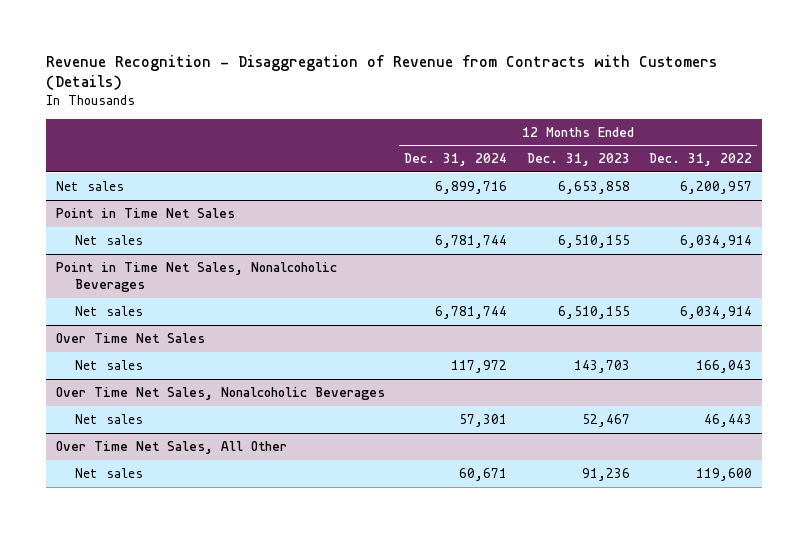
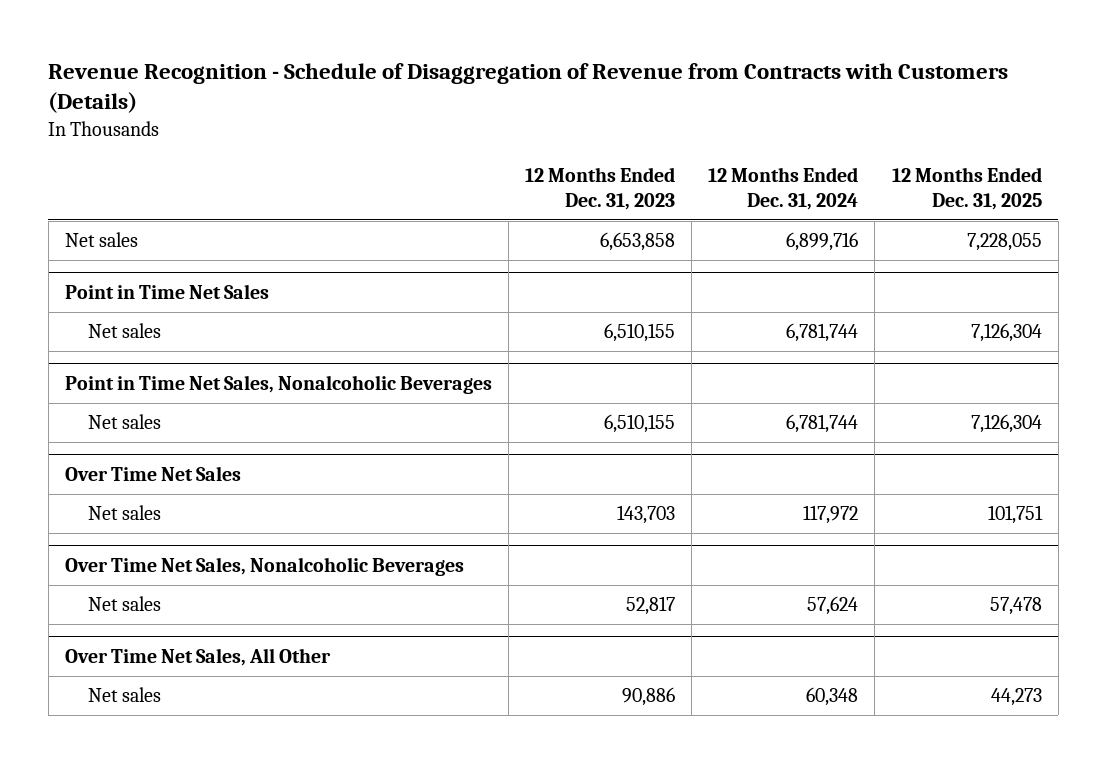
- Revenue Recognition - Disaggregation of Revenue from Contracts with Customers (Details)
+ Revenue Recognition - Schedule of Disaggregation of Revenue from Contracts with Customers (Details)
- | 12 Months Ended Dec. 31, 2024 | 12 Months Ended Dec. 31, 2023 | 12 Months Ended Dec. 31, 2022
+ | 12 Months Ended Dec. 31, 2023 | 12 Months Ended Dec. 31, 2024 | 12 Months Ended Dec. 31, 2025
@ Over Time Net Sales, Nonalcoholic Beverages
- Net sales | 57,301 | 52,467 | 46,443
+ Net sales | 52,817 | 57,624 | 57,478
@ Over Time Net Sales, All Other
- Net sales | 60,671 | 91,236 | 119,600
+ Net sales | 90,886 | 60,348 | 44,273

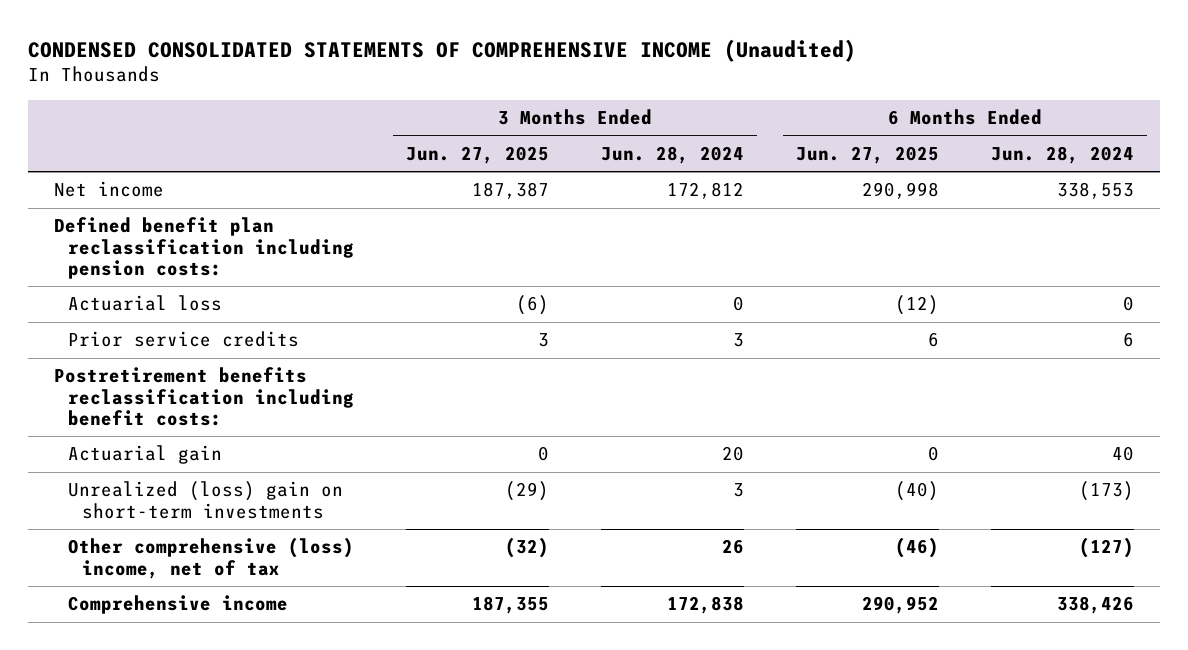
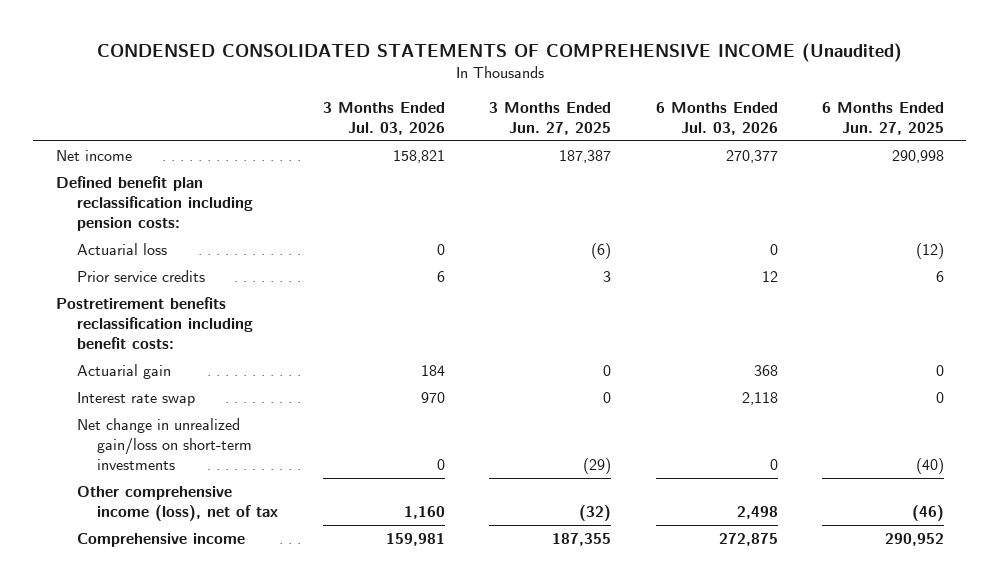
- | 3 Months Ended Jun. 27, 2025 | 3 Months Ended Jun. 28, 2024 | 6 Months Ended Jun. 27, 2025 | 6 Months Ended Jun. 28, 2024
+ | 3 Months Ended Jul. 03, 2026 | 3 Months Ended Jun. 27, 2025 | 6 Months Ended Jul. 03, 2026 | 6 Months Ended Jun. 27, 2025
- Unrealized (loss) gain on short-term investments | (29) | 3 | (40) | (173)
- Other comprehensive (loss) income, net of tax | (32) | 26 | (46) | (127)
+ Interest rate swap | 970 | 0 | 2,118 | 0
+ Net change in unrealized gain/loss on short-term investments | 0 | (29) | 0 | (40)
+ Other comprehensive income (loss), net of tax | 1,160 | (32) | 2,498 | (46)

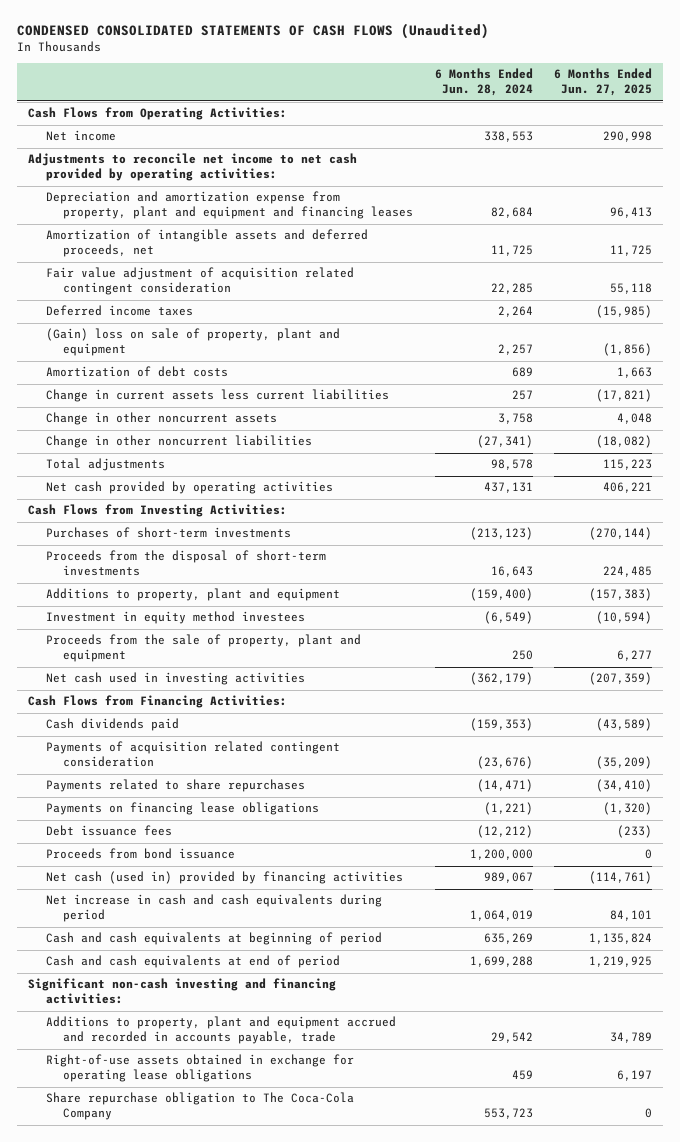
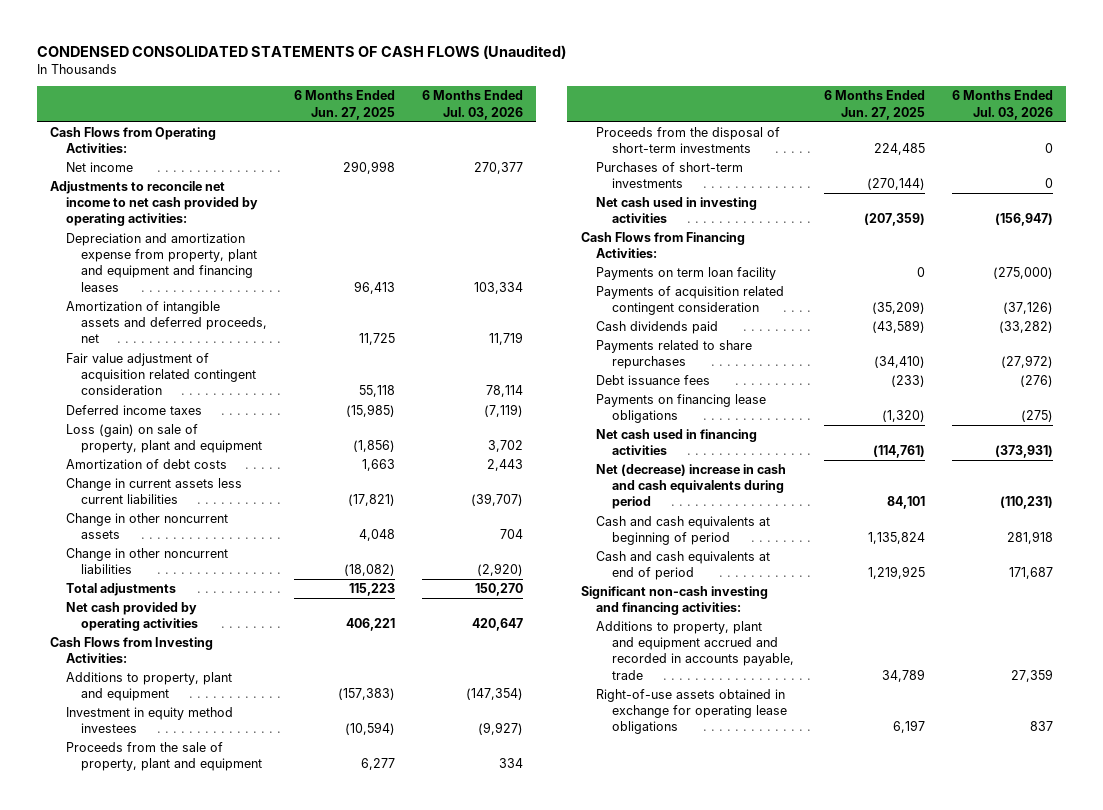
- | 6 Months Ended Jun. 28, 2024 | 6 Months Ended Jun. 27, 2025
+ | 6 Months Ended Jun. 27, 2025 | 6 Months Ended Jul. 03, 2026
- (Gain) loss on sale of property, plant and equipment | 2,257 | (1,856)
+ Loss (gain) on sale of property, plant and equipment | (1,856) | 3,702
moved down: Proceeds from the disposal of short-term investments | 224,485 | 0
moved down: Purchases of short-term investments | (270,144) | 0
+ Payments on term loan facility | 0 | (275,000)
moved down: Cash dividends paid | (43,589) | (33,282)
- Proceeds from bond issuance | 1,200,000 | 0
- Net cash (used in) provided by financing activities | 989,067 | (114,761)
- Net increase in cash and cash equivalents during period | 1,064,019 | 84,101
moved down: Payments on financing lease obligations | (1,320) | (275)
+ Net cash used in financing activities | (114,761) | (373,931)
+ Net (decrease) increase in cash and cash equivalents during period | 84,101 | (110,231)
- Share repurchase obligation to The Coca-Cola Company | 553,723 | 0

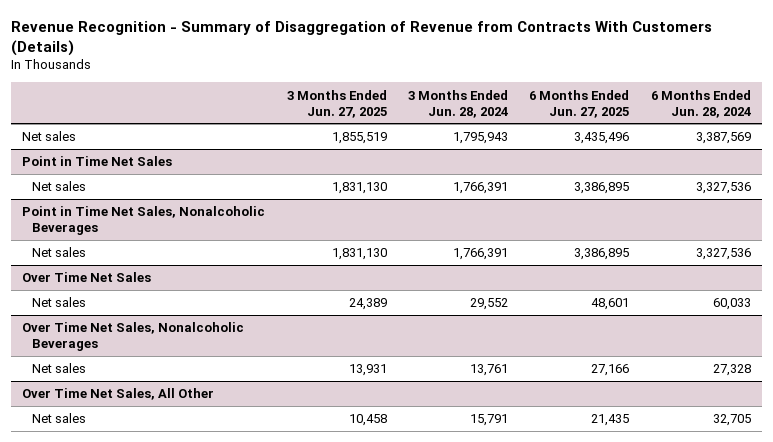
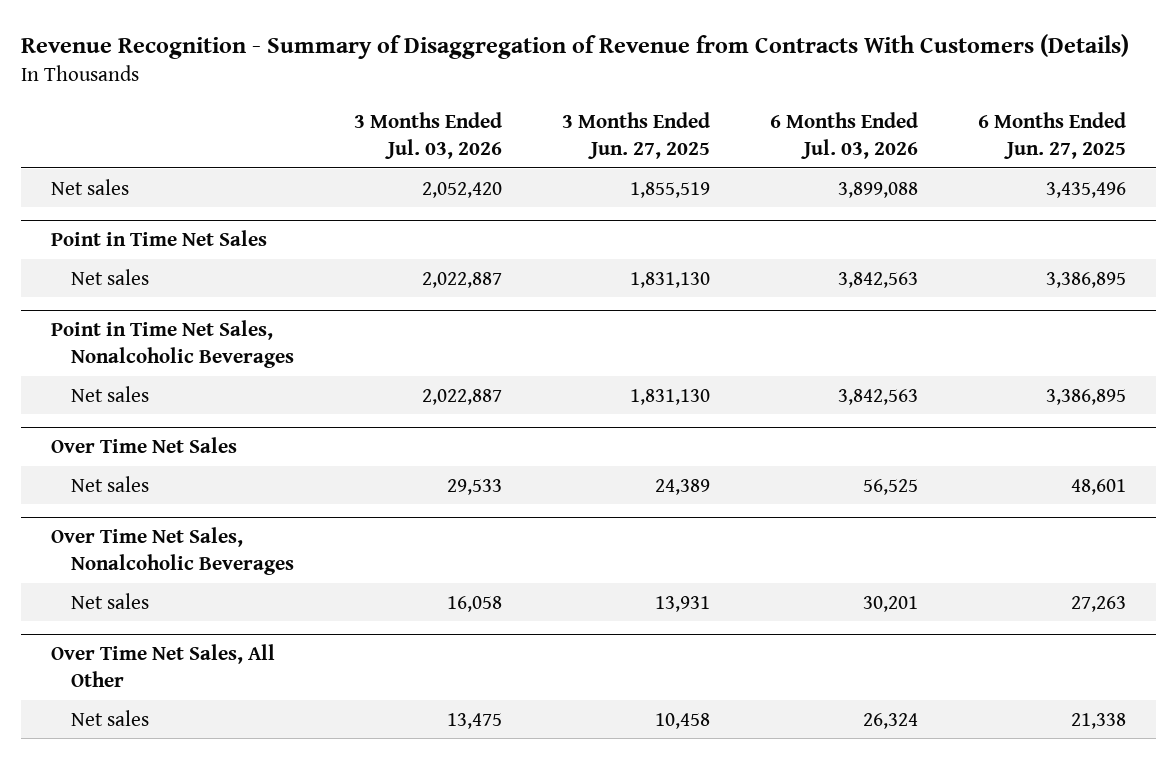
- | 3 Months Ended Jun. 27, 2025 | 3 Months Ended Jun. 28, 2024 | 6 Months Ended Jun. 27, 2025 | 6 Months Ended Jun. 28, 2024
+ | 3 Months Ended Jul. 03, 2026 | 3 Months Ended Jun. 27, 2025 | 6 Months Ended Jul. 03, 2026 | 6 Months Ended Jun. 27, 2025
@ Over Time Net Sales, Nonalcoholic Beverages
- Net sales | 13,931 | 13,761 | 27,166 | 27,328
+ Net sales | 16,058 | 13,931 | 30,201 | 27,263
@ Over Time Net Sales, All Other
- Net sales | 10,458 | 15,791 | 21,435 | 32,705
+ Net sales | 13,475 | 10,458 | 26,324 | 21,338

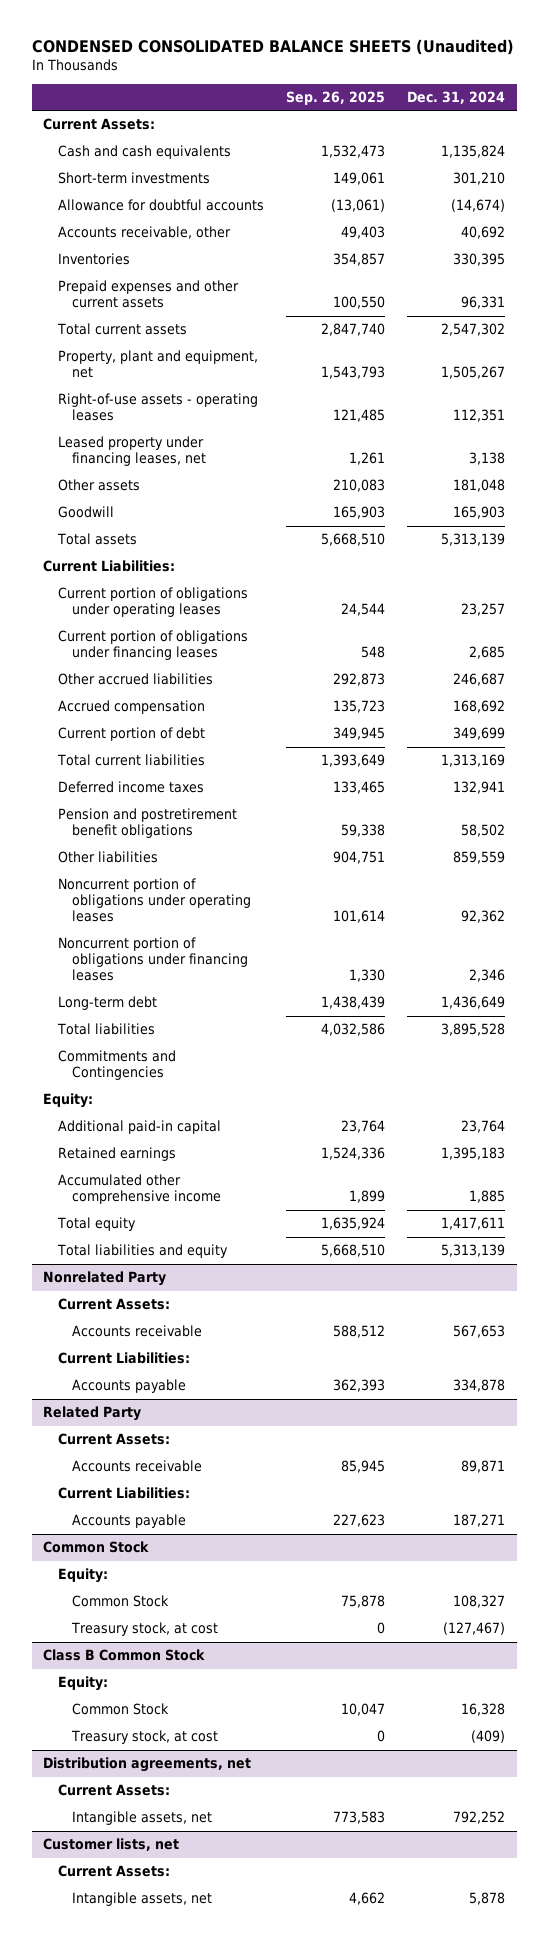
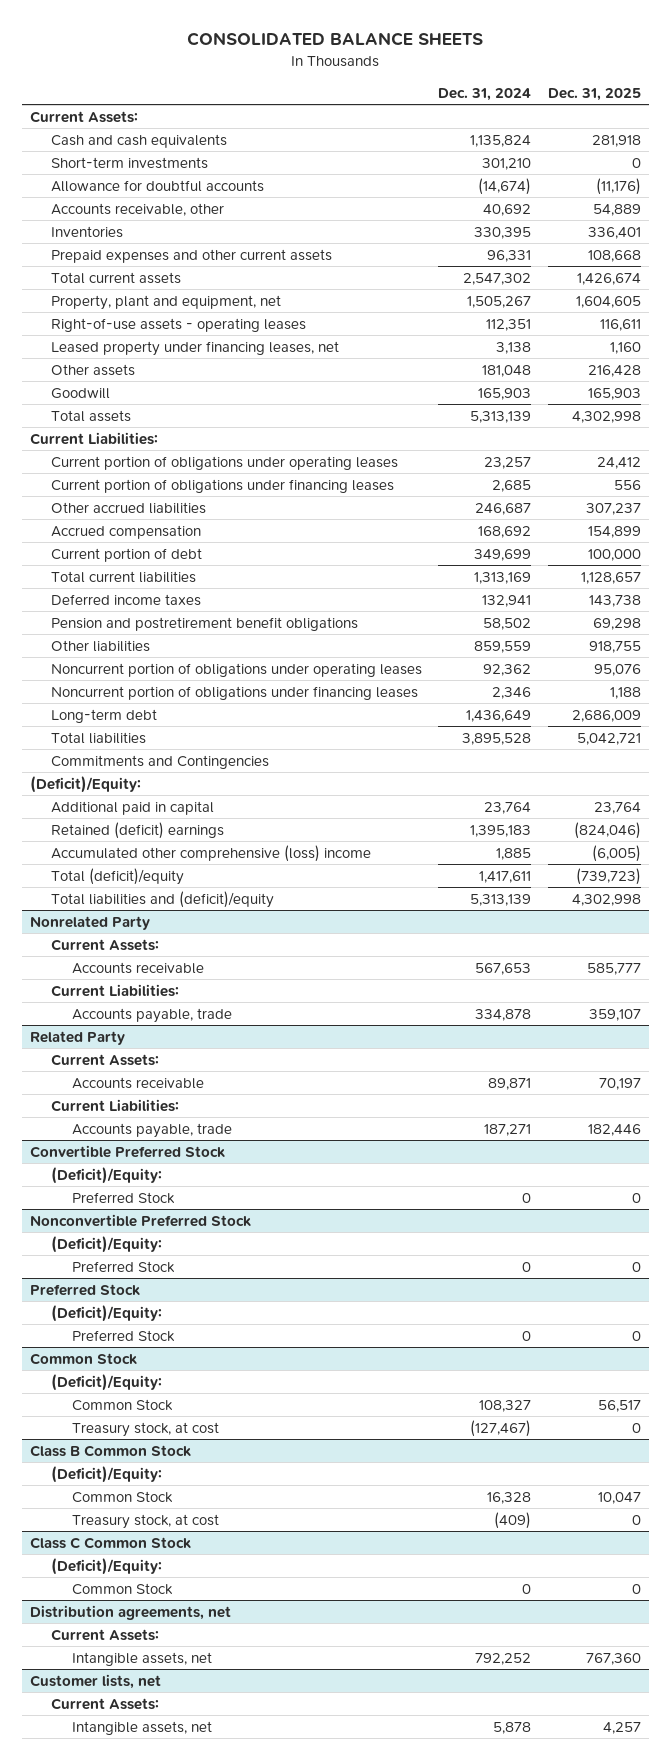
- CONDENSED CONSOLIDATED BALANCE SHEETS (Unaudited)
+ CONSOLIDATED BALANCE SHEETS
- | Sep. 26, 2025 | Dec. 31, 2024
+ | Dec. 31, 2024 | Dec. 31, 2025
- Equity:
- Additional paid-in capital | 23,764 | 23,764
- Retained earnings | 1,524,336 | 1,395,183
- Accumulated other comprehensive income | 1,899 | 1,885
- Total equity | 1,635,924 | 1,417,611
- Total liabilities and equity | 5,668,510 | 5,313,139
+ (Deficit)/Equity:
+ Additional paid in capital | 23,764 | 23,764
+ Retained (deficit) earnings | 1,395,183 | (824,046)
+ Accumulated other comprehensive (loss) income | 1,885 | (6,005)
+ Total (deficit)/equity | 1,417,611 | (739,723)
+ Total liabilities and (deficit)/equity | 5,313,139 | 4,302,998
@ Nonrelated Party
- Accounts payable | 362,393 | 334,878
+ Accounts payable, trade | 334,878 | 359,107
@ Related Party
- Accounts payable | 227,623 | 187,271
+ Accounts payable, trade | 187,271 | 182,446
+ Convertible Preferred Stock
+ (Deficit)/Equity:
+ Preferred Stock | 0 | 0
+ Nonconvertible Preferred Stock
+ (Deficit)/Equity:
+ Preferred Stock | 0 | 0
+ Preferred Stock
+ (Deficit)/Equity:
+ Preferred Stock | 0 | 0
@ Common Stock
- Equity:
+ (Deficit)/Equity:
@ Class B Common Stock
- Equity:
+ (Deficit)/Equity:
+ Class C Common Stock
+ (Deficit)/Equity:
+ Common Stock | 0 | 0

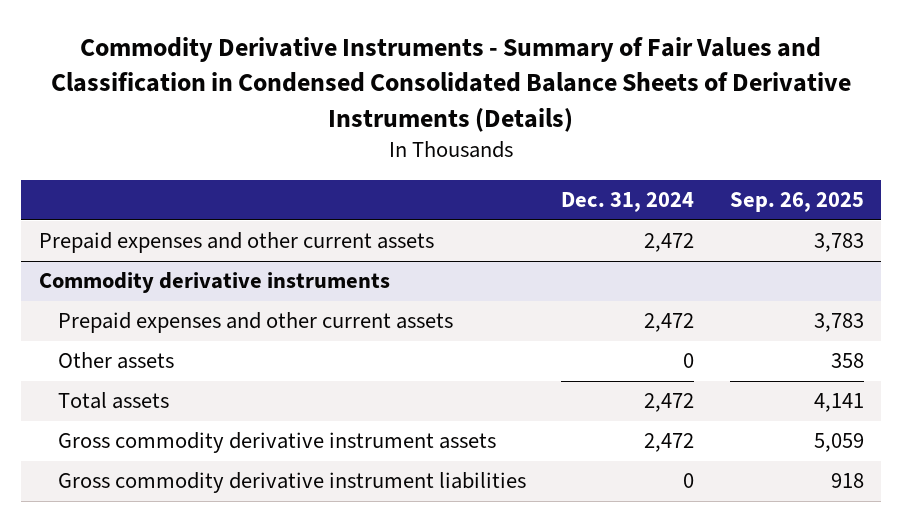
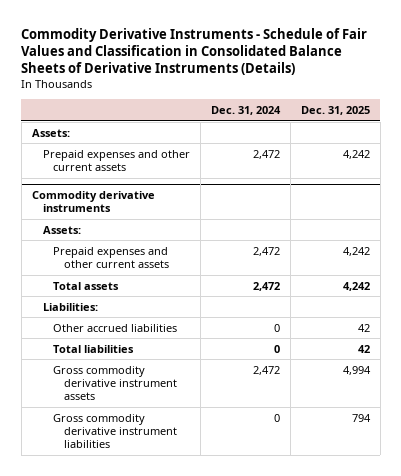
- Commodity Derivative Instruments - Summary of Fair Values and Classification in Condensed Consolidated Balance Sheets of Derivative Instruments (Details)
+ Commodity Derivative Instruments - Schedule of Fair Values and Classification in Consolidated Balance Sheets of Derivative Instruments (Details)
- | Dec. 31, 2024 | Sep. 26, 2025
+ | Dec. 31, 2024 | Dec. 31, 2025
+ Assets:
@ Commodity derivative instruments
+ Assets:
- Other assets | 0 | 358
+ Liabilities:
+ Other accrued liabilities | 0 | 42
+ Total liabilities | 0 | 42

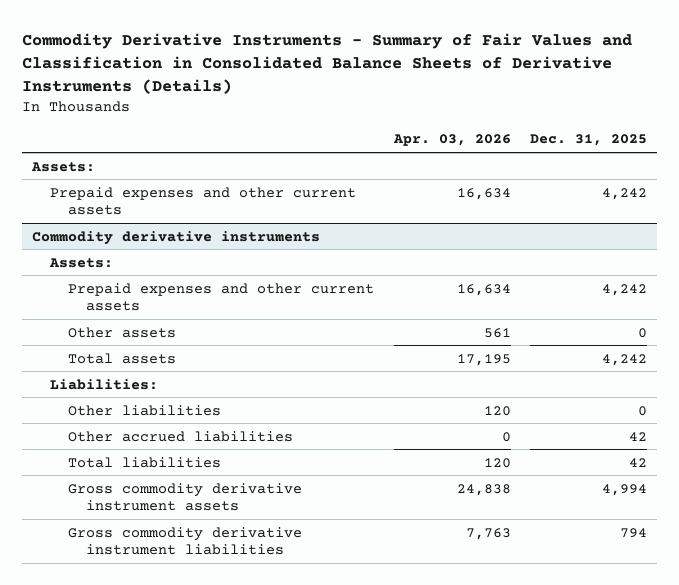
- Commodity Derivative Instruments - Schedule of Fair Values and Classification in Consolidated Balance Sheets of Derivative Instruments (Details)
+ Commodity Derivative Instruments - Summary of Fair Values and Classification in Consolidated Balance Sheets of Derivative Instruments (Details)
- | Dec. 31, 2024 | Dec. 31, 2025
+ | Apr. 03, 2026 | Dec. 31, 2025
@ Commodity derivative instruments
+ Other assets | 561 | 0
+ Other liabilities | 120 | 0

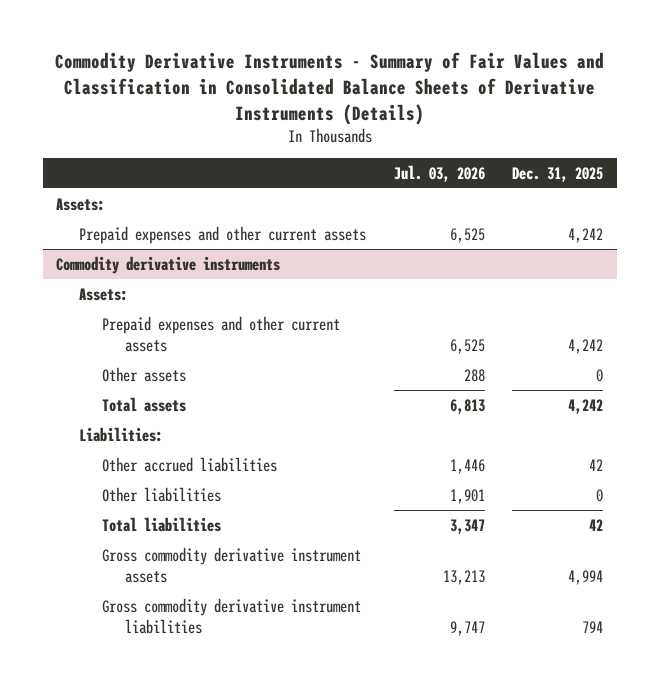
- | Apr. 03, 2026 | Dec. 31, 2025
+ | Jul. 03, 2026 | Dec. 31, 2025
@ Commodity derivative instruments
moved down: Other liabilities | 1,901 | 0

